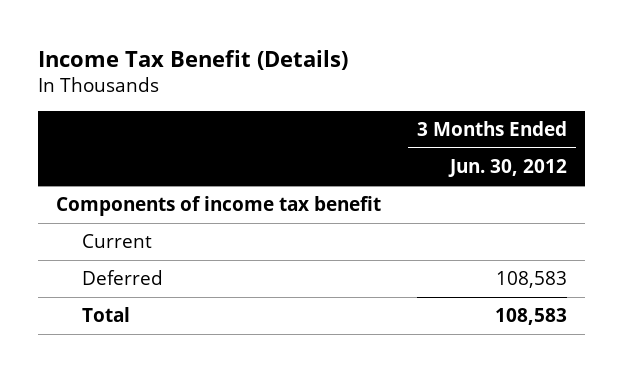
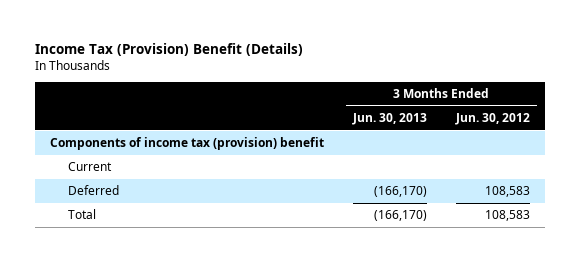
- Income Tax Benefit (Details)
+ Income Tax (Provision) Benefit (Details)
- | 3 Months Ended Jun. 30, 2012
+ | 3 Months Ended Jun. 30, 2013 | 3 Months Ended Jun. 30, 2012
- Components of income tax benefit
+ Components of income tax (provision) benefit

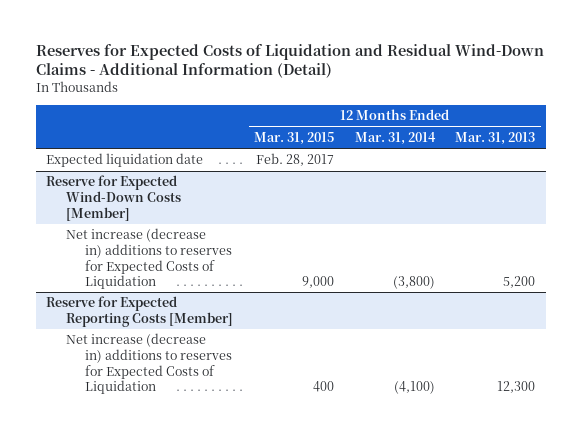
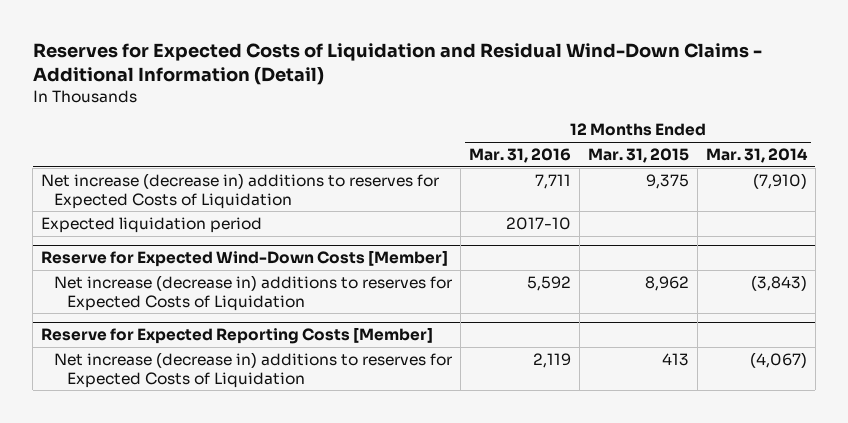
- | 12 Months Ended Mar. 31, 2015 | 12 Months Ended Mar. 31, 2014 | 12 Months Ended Mar. 31, 2013
+ | 12 Months Ended Mar. 31, 2016 | 12 Months Ended Mar. 31, 2015 | 12 Months Ended Mar. 31, 2014
- Expected liquidation date | Feb. 28, 2017 | |
+ Net increase (decrease in) additions to reserves for Expected Costs of Liquidation | 7,711 | 9,375 | (7,910)
+ Expected liquidation period | 2017-10 | |
@ Reserve for Expected Wind-Down Costs [Member]
- Net increase (decrease in) additions to reserves for Expected Costs of Liquidation | 9,000 | (3,800) | 5,200
+ Net increase (decrease in) additions to reserves for Expected Costs of Liquidation | 5,592 | 8,962 | (3,843)
@ Reserve for Expected Reporting Costs [Member]
- Net increase (decrease in) additions to reserves for Expected Costs of Liquidation | 400 | (4,100) | 12,300
+ Net increase (decrease in) additions to reserves for Expected Costs of Liquidation | 2,119 | 413 | (4,067)

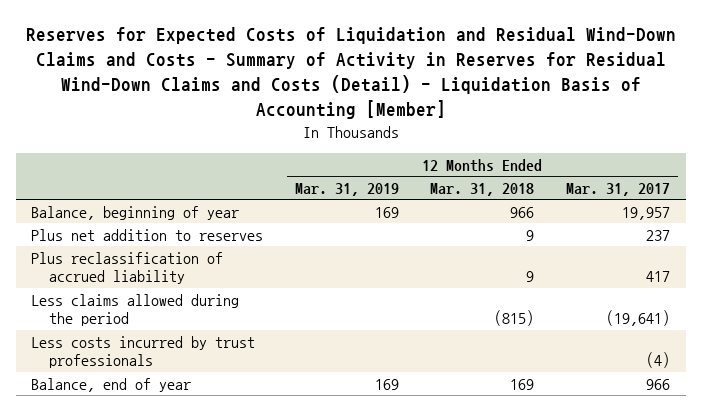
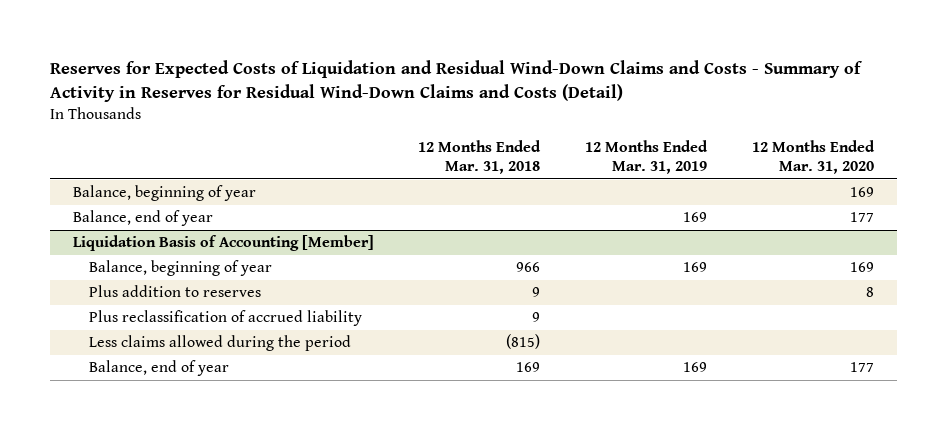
- Reserves for Expected Costs of Liquidation and Residual Wind-Down Claims and Costs - Summary of Activity in Reserves for Residual Wind-Down Claims and Costs (Detail) - Liquidation Basis of Accounting [Member]
+ Reserves for Expected Costs of Liquidation and Residual Wind-Down Claims and Costs - Summary of Activity in Reserves for Residual Wind-Down Claims and Costs (Detail)
- | 12 Months Ended Mar. 31, 2019 | 12 Months Ended Mar. 31, 2018 | 12 Months Ended Mar. 31, 2017
+ | 12 Months Ended Mar. 31, 2018 | 12 Months Ended Mar. 31, 2019 | 12 Months Ended Mar. 31, 2020
+ Balance, beginning of year | | | 169
+ Balance, end of year | | 169 | 177
+ Liquidation Basis of Accounting [Member]
- Plus net addition to reserves | | 9 | 237
+ Plus addition to reserves | 9 | | 8
- Less costs incurred by trust professionals | | | (4)

